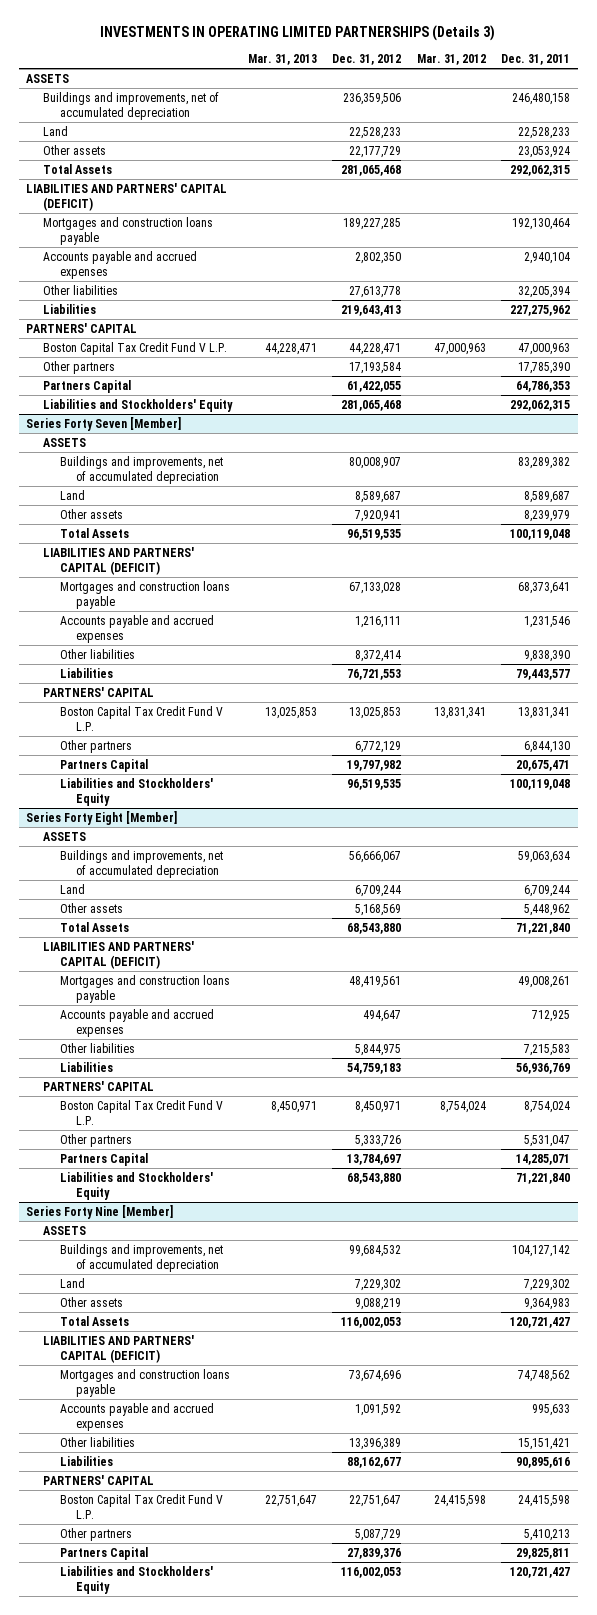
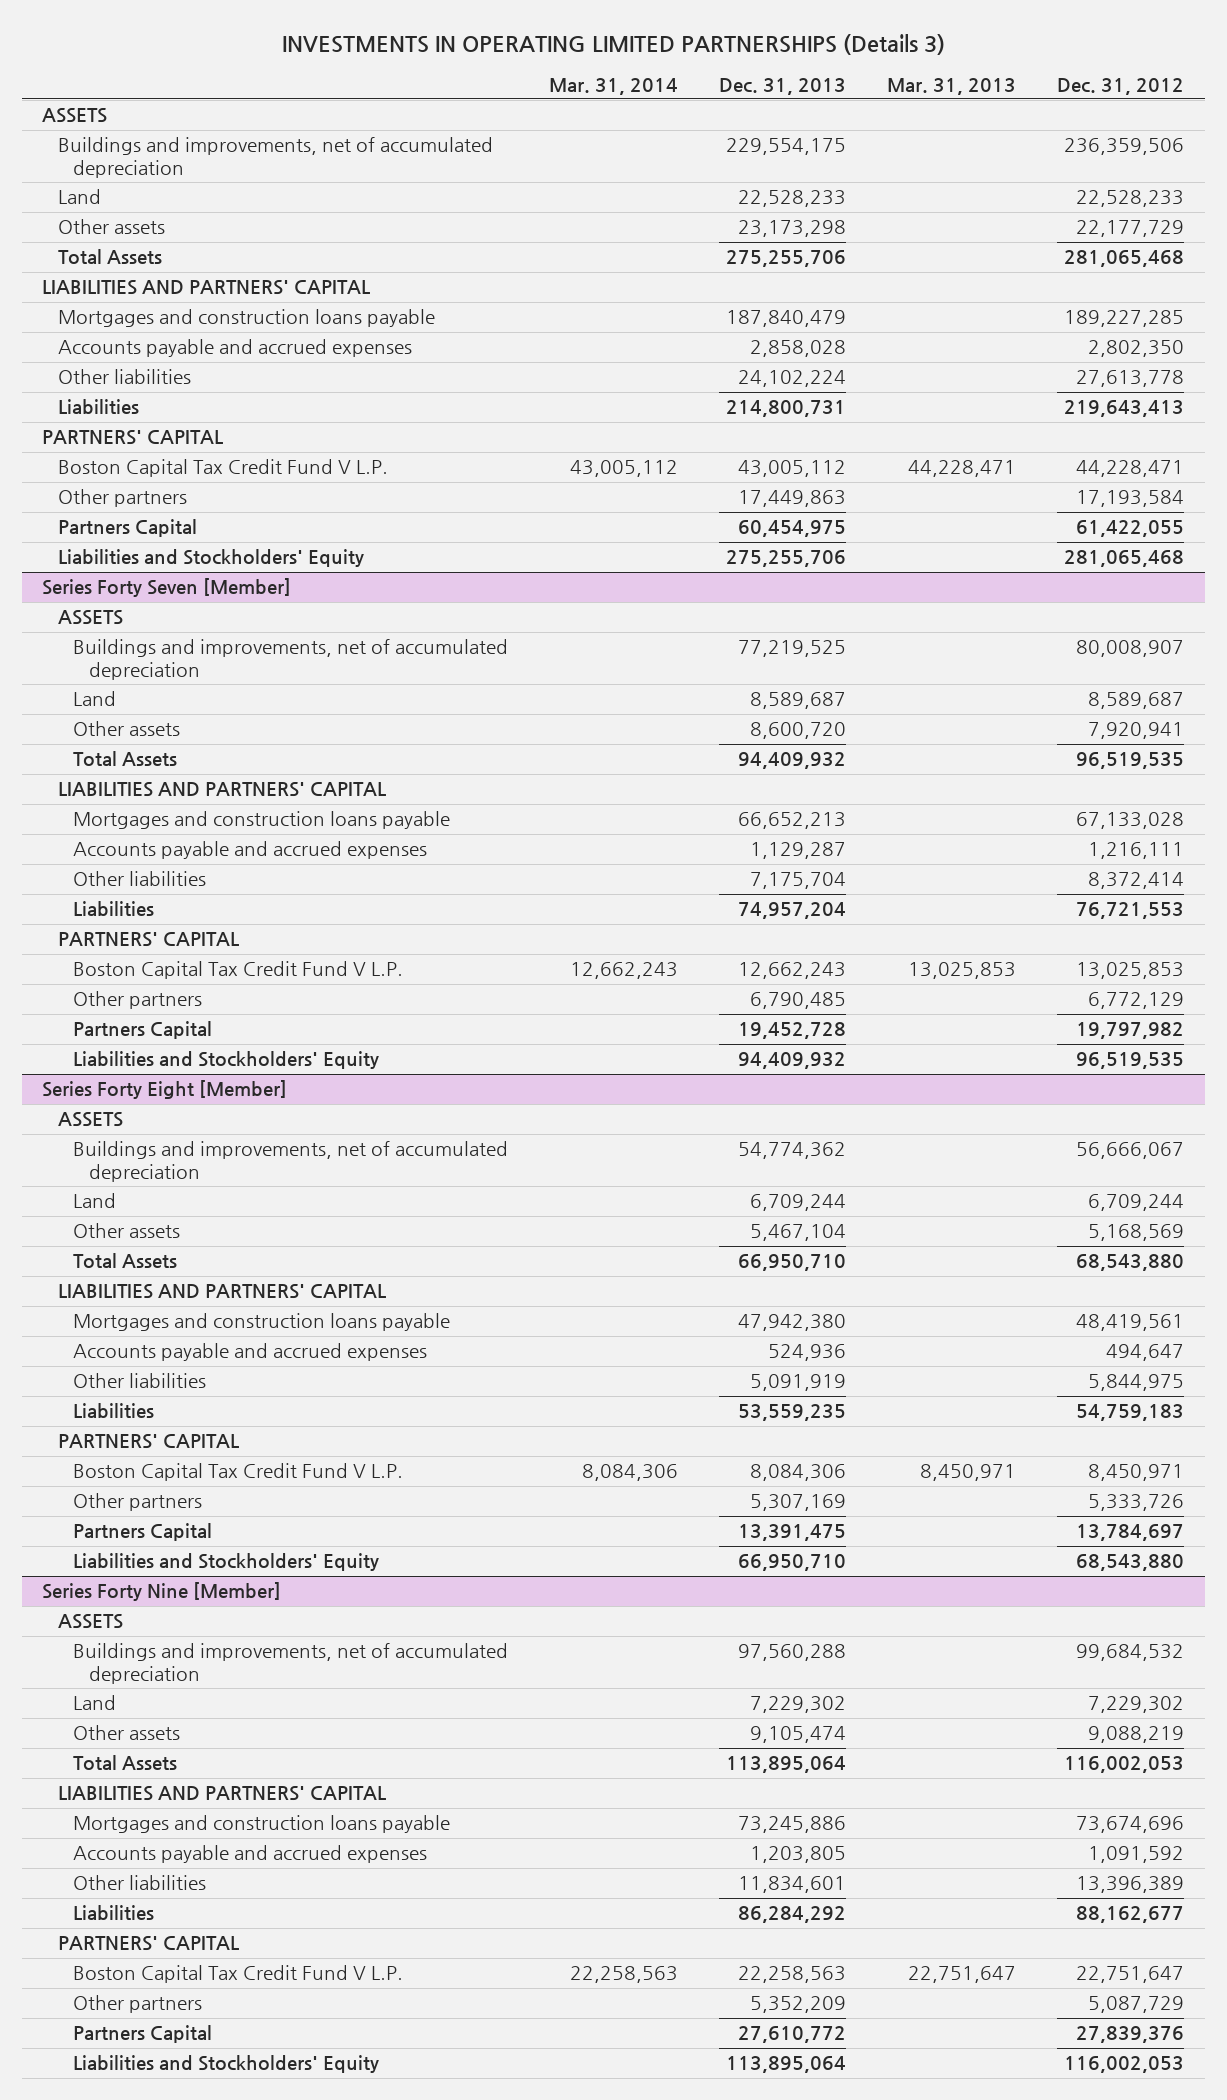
- | Mar. 31, 2013 | Dec. 31, 2012 | Mar. 31, 2012 | Dec. 31, 2011
+ | Mar. 31, 2014 | Dec. 31, 2013 | Mar. 31, 2013 | Dec. 31, 2012
- LIABILITIES AND PARTNERS' CAPITAL (DEFICIT)
+ LIABILITIES AND PARTNERS' CAPITAL
@ Series Forty Seven [Member]
- LIABILITIES AND PARTNERS' CAPITAL (DEFICIT)
+ LIABILITIES AND PARTNERS' CAPITAL
@ Series Forty Eight [Member]
- LIABILITIES AND PARTNERS' CAPITAL (DEFICIT)
+ LIABILITIES AND PARTNERS' CAPITAL
@ Series Forty Nine [Member]
- LIABILITIES AND PARTNERS' CAPITAL (DEFICIT)
+ LIABILITIES AND PARTNERS' CAPITAL

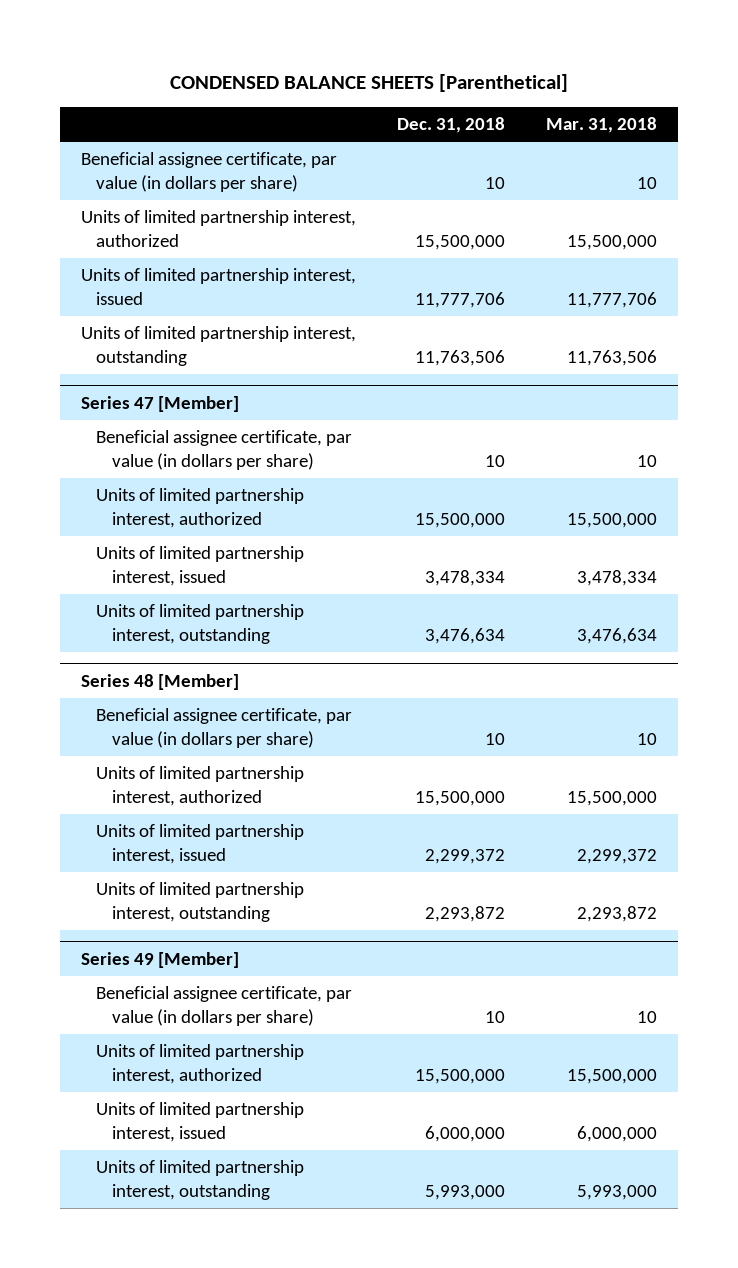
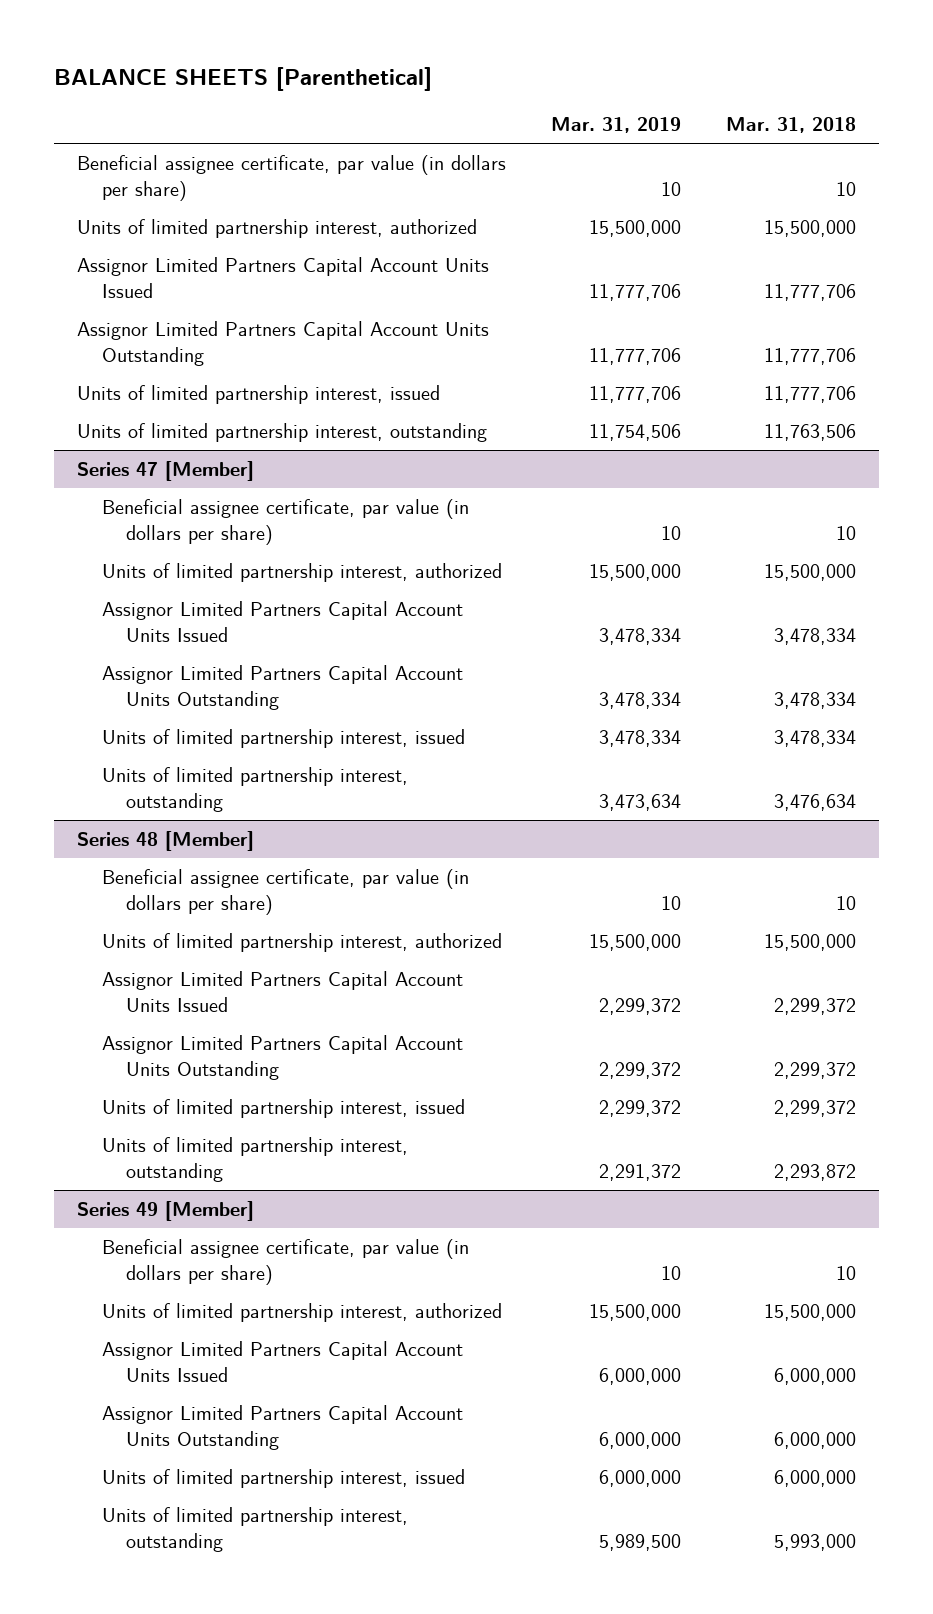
- CONDENSED BALANCE SHEETS [Parenthetical]
+ BALANCE SHEETS [Parenthetical]
- | Dec. 31, 2018 | Mar. 31, 2018
+ | Mar. 31, 2019 | Mar. 31, 2018
+ Assignor Limited Partners Capital Account Units Issued | 11,777,706 | 11,777,706
+ Assignor Limited Partners Capital Account Units Outstanding | 11,777,706 | 11,777,706
@ Series 47 [Member]
+ Assignor Limited Partners Capital Account Units Issued | 3,478,334 | 3,478,334
+ Assignor Limited Partners Capital Account Units Outstanding | 3,478,334 | 3,478,334
@ Series 48 [Member]
+ Assignor Limited Partners Capital Account Units Issued | 2,299,372 | 2,299,372
+ Assignor Limited Partners Capital Account Units Outstanding | 2,299,372 | 2,299,372
@ Series 49 [Member]
+ Assignor Limited Partners Capital Account Units Issued | 6,000,000 | 6,000,000
+ Assignor Limited Partners Capital Account Units Outstanding | 6,000,000 | 6,000,000

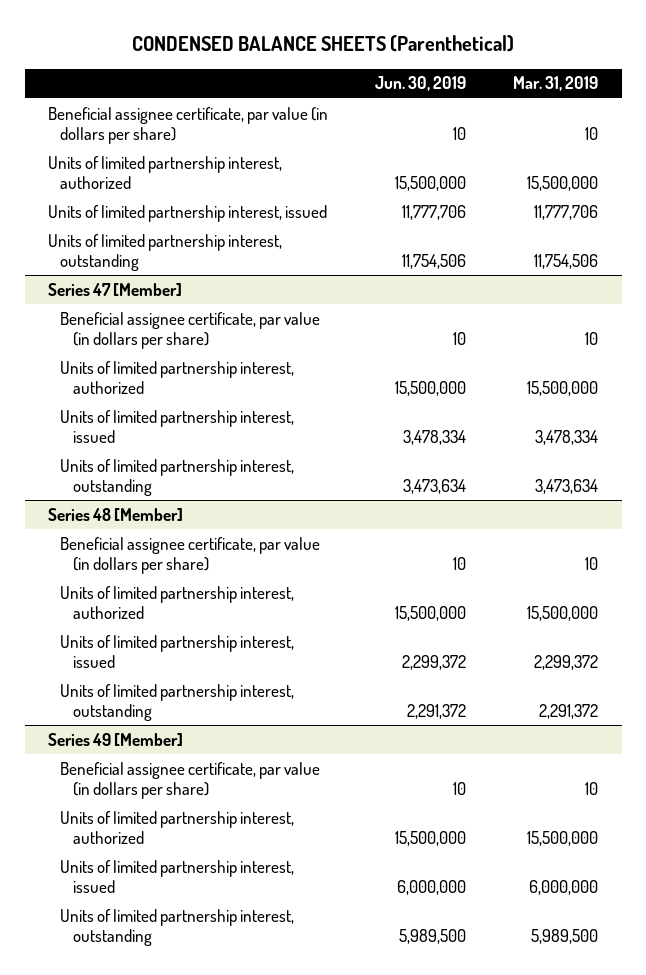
- BALANCE SHEETS [Parenthetical]
+ CONDENSED BALANCE SHEETS (Parenthetical)
- | Mar. 31, 2019 | Mar. 31, 2018
+ | Jun. 30, 2019 | Mar. 31, 2019
- Assignor Limited Partners Capital Account Units Issued | 11,777,706 | 11,777,706
- Assignor Limited Partners Capital Account Units Outstanding | 11,777,706 | 11,777,706
@ Series 47 [Member]
- Assignor Limited Partners Capital Account Units Issued | 3,478,334 | 3,478,334
- Assignor Limited Partners Capital Account Units Outstanding | 3,478,334 | 3,478,334
@ Series 48 [Member]
- Assignor Limited Partners Capital Account Units Issued | 2,299,372 | 2,299,372
- Assignor Limited Partners Capital Account Units Outstanding | 2,299,372 | 2,299,372
@ Series 49 [Member]
- Assignor Limited Partners Capital Account Units Issued | 6,000,000 | 6,000,000
- Assignor Limited Partners Capital Account Units Outstanding | 6,000,000 | 6,000,000

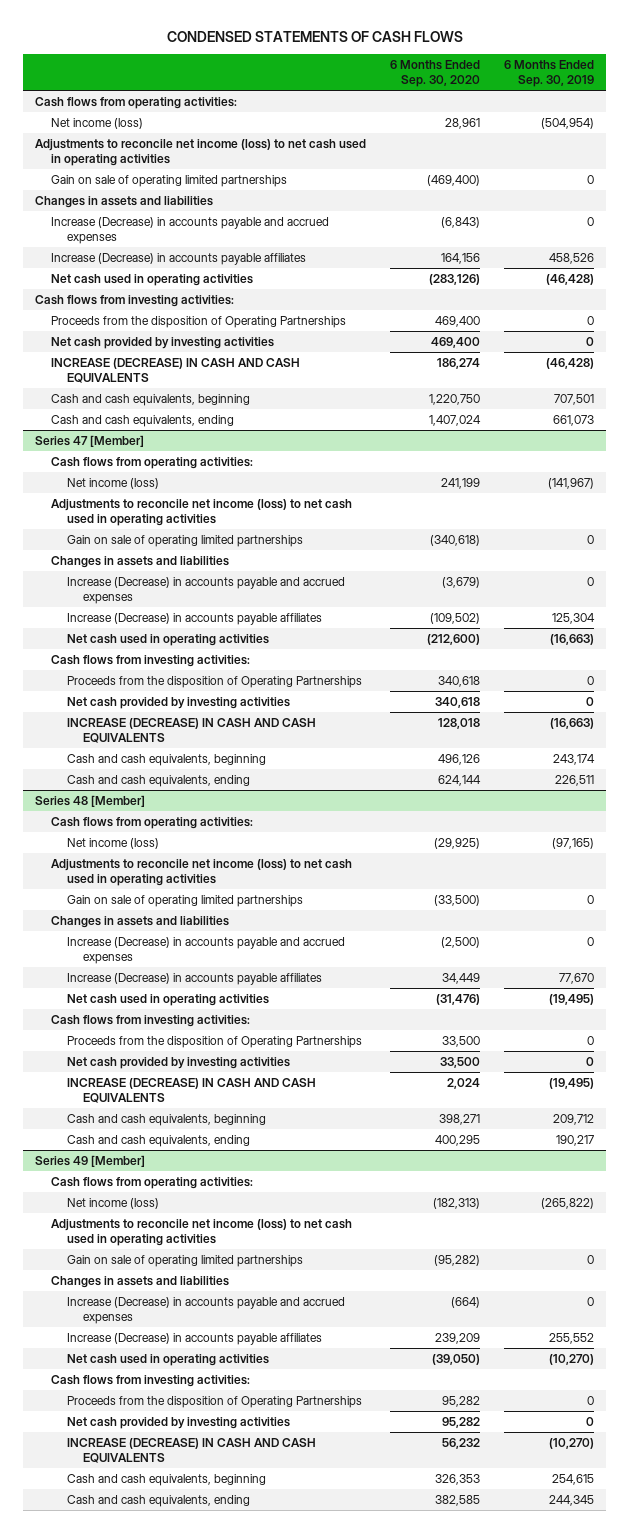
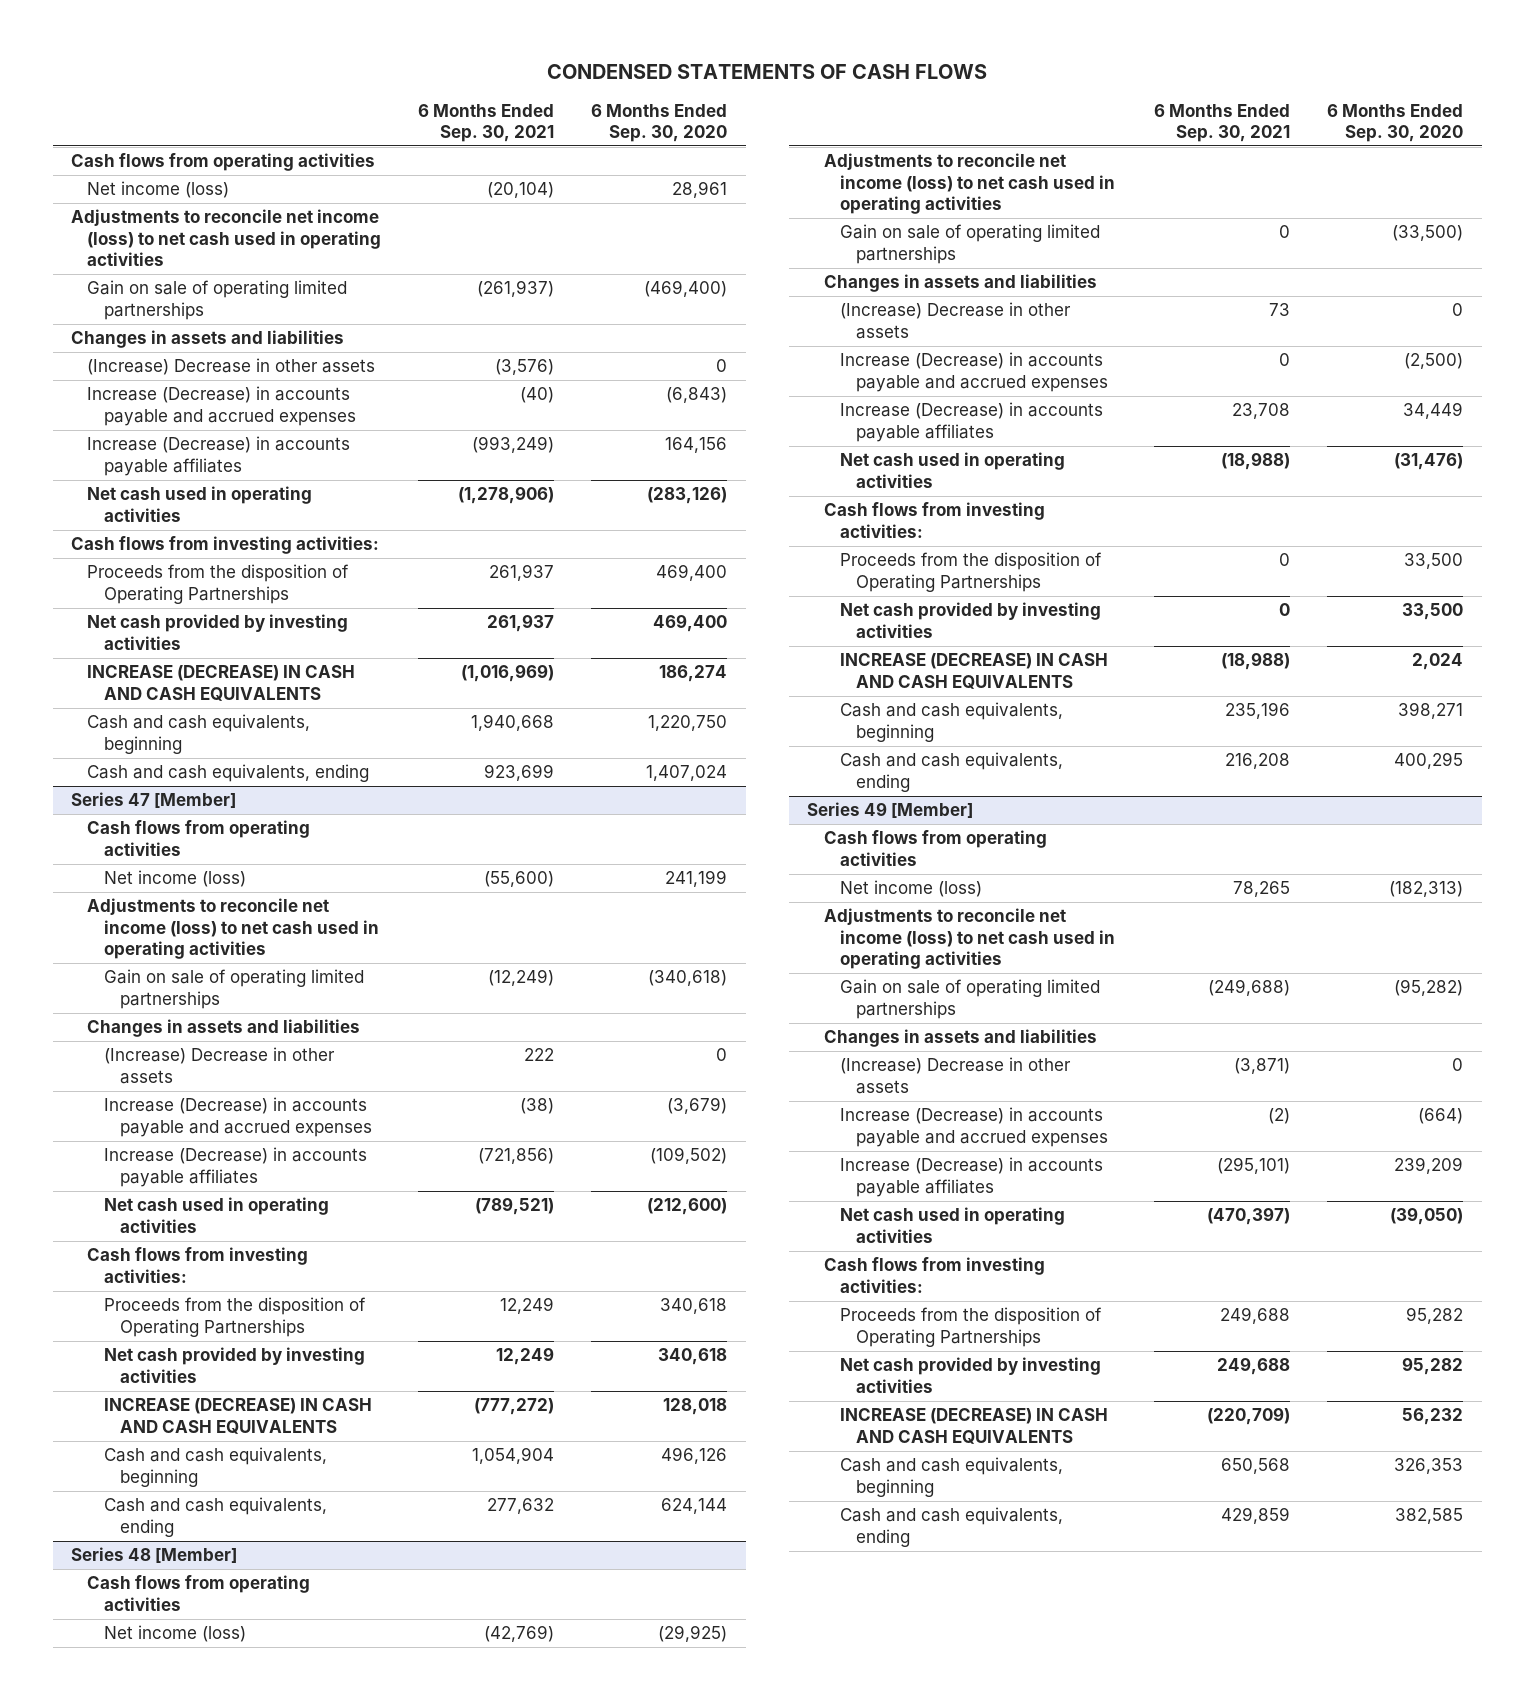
- | 6 Months Ended Sep. 30, 2020 | 6 Months Ended Sep. 30, 2019
+ | 6 Months Ended Sep. 30, 2021 | 6 Months Ended Sep. 30, 2020
- Cash flows from operating activities:
+ Cash flows from operating activities
+ (Increase) Decrease in other assets | (3,576) | 0
@ Series 47 [Member]
- Cash flows from operating activities:
+ Cash flows from operating activities
+ (Increase) Decrease in other assets | 222 | 0
@ Series 48 [Member]
- Cash flows from operating activities:
+ Cash flows from operating activities
+ (Increase) Decrease in other assets | 73 | 0
@ Series 49 [Member]
- Cash flows from operating activities:
+ Cash flows from operating activities
+ (Increase) Decrease in other assets | (3,871) | 0

